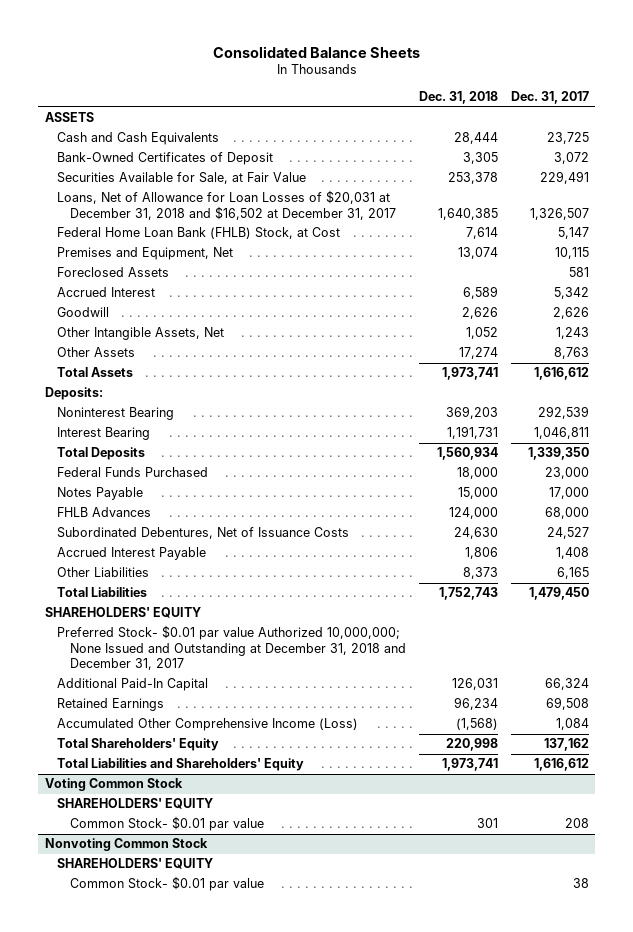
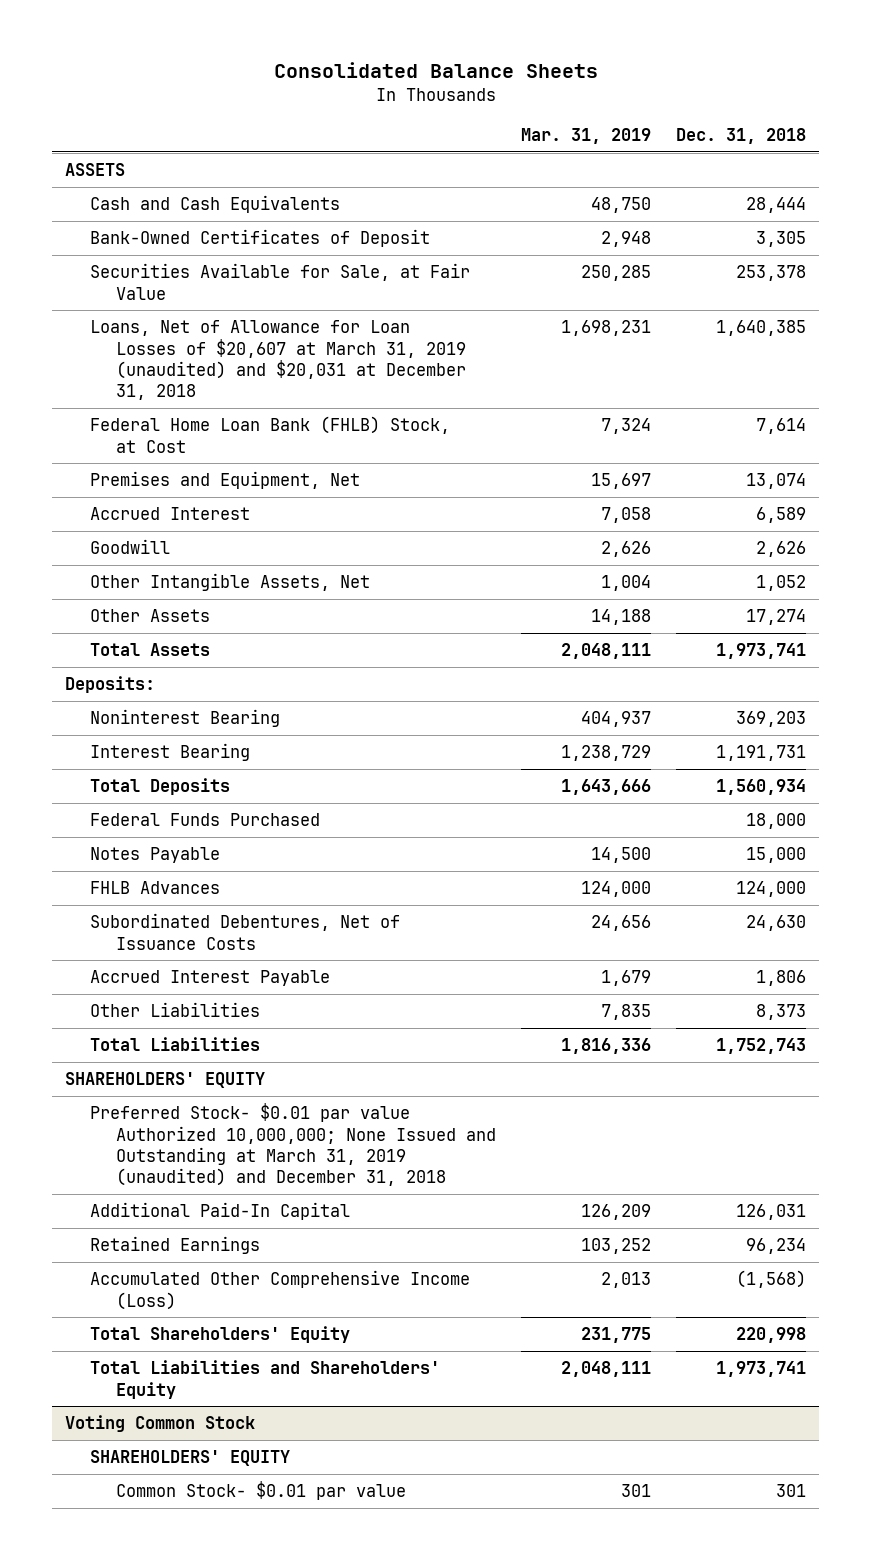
- | Dec. 31, 2018 | Dec. 31, 2017
+ | Mar. 31, 2019 | Dec. 31, 2018
- Loans, Net of Allowance for Loan Losses of $20,031 at December 31, 2018 and $16,502 at December 31, 2017 | 1,640,385 | 1,326,507
+ Loans, Net of Allowance for Loan Losses of $20,607 at March 31, 2019 (unaudited) and $20,031 at December 31, 2018 | 1,698,231 | 1,640,385
- Foreclosed Assets | | 581
- Preferred Stock- $0.01 par value Authorized 10,000,000; None Issued and Outstanding at December 31, 2018 and December 31, 2017
+ Preferred Stock- $0.01 par value Authorized 10,000,000; None Issued and Outstanding at March 31, 2019 (unaudited) and December 31, 2018
- Nonvoting Common Stock
- SHAREHOLDERS' EQUITY
- Common Stock- $0.01 par value | | 38

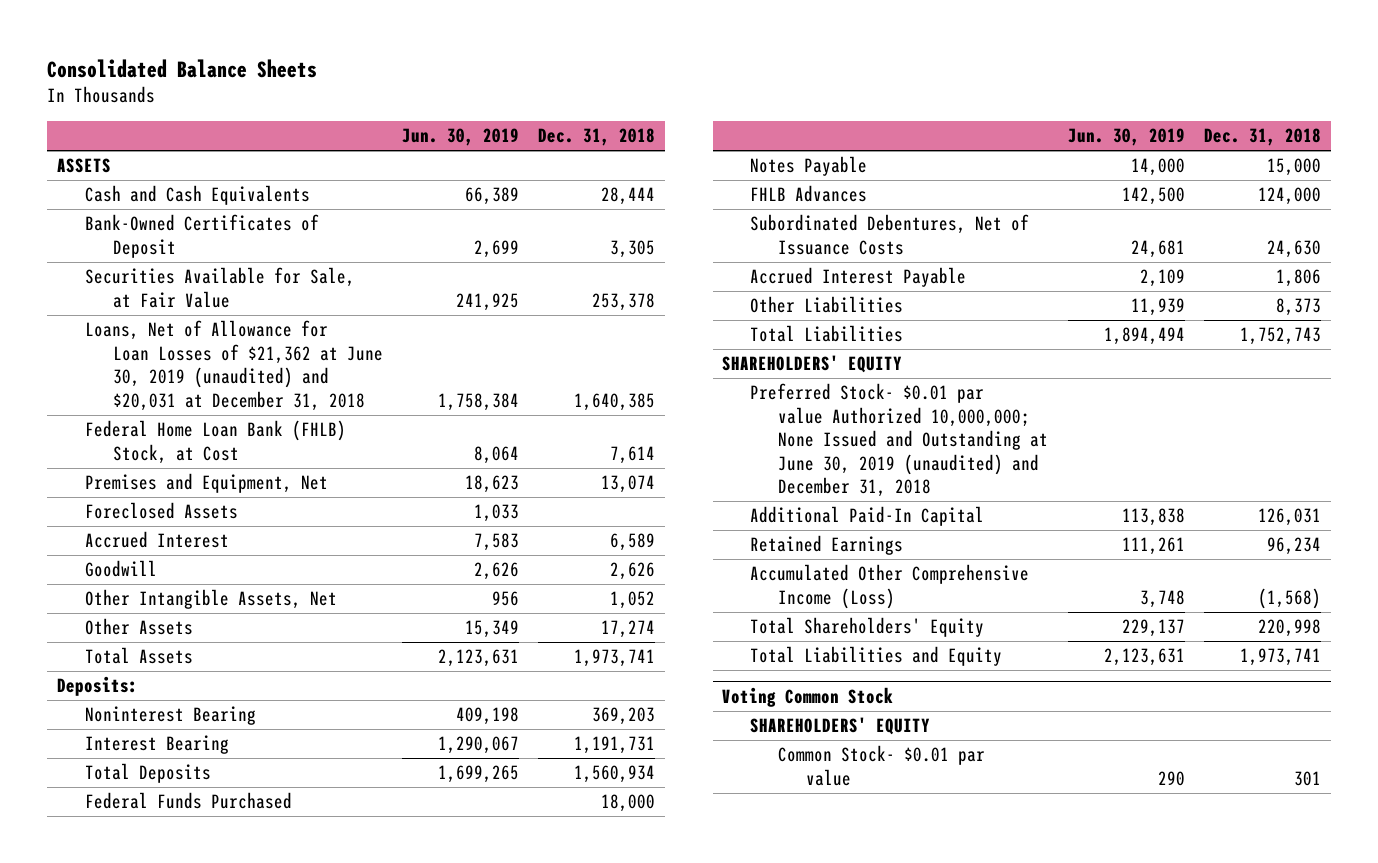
- | Mar. 31, 2019 | Dec. 31, 2018
+ | Jun. 30, 2019 | Dec. 31, 2018
- Loans, Net of Allowance for Loan Losses of $20,607 at March 31, 2019 (unaudited) and $20,031 at December 31, 2018 | 1,698,231 | 1,640,385
+ Loans, Net of Allowance for Loan Losses of $21,362 at June 30, 2019 (unaudited) and $20,031 at December 31, 2018 | 1,758,384 | 1,640,385
+ Foreclosed Assets | 1,033 |
- Preferred Stock- $0.01 par value Authorized 10,000,000; None Issued and Outstanding at March 31, 2019 (unaudited) and December 31, 2018
+ Preferred Stock- $0.01 par value Authorized 10,000,000; None Issued and Outstanding at June 30, 2019 (unaudited) and December 31, 2018
- Total Liabilities and Shareholders' Equity | 2,048,111 | 1,973,741
+ Total Liabilities and Equity | 2,123,631 | 1,973,741

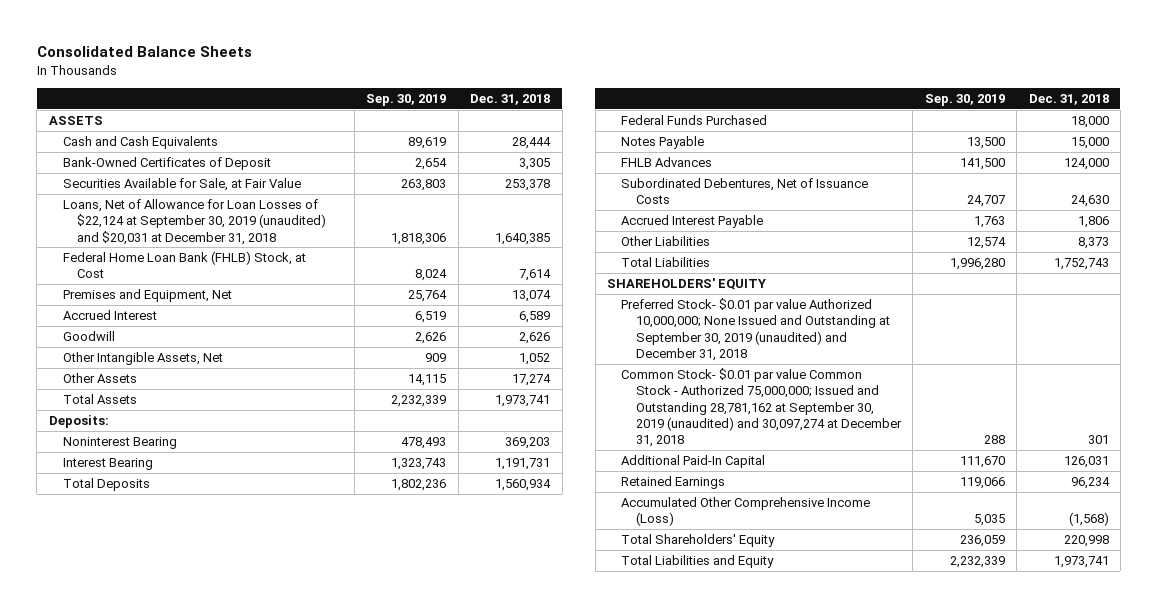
- | Jun. 30, 2019 | Dec. 31, 2018
+ | Sep. 30, 2019 | Dec. 31, 2018
- Loans, Net of Allowance for Loan Losses of $21,362 at June 30, 2019 (unaudited) and $20,031 at December 31, 2018 | 1,758,384 | 1,640,385
+ Loans, Net of Allowance for Loan Losses of $22,124 at September 30, 2019 (unaudited) and $20,031 at December 31, 2018 | 1,818,306 | 1,640,385
- Foreclosed Assets | 1,033 |
- Preferred Stock- $0.01 par value Authorized 10,000,000; None Issued and Outstanding at June 30, 2019 (unaudited) and December 31, 2018
+ Preferred Stock- $0.01 par value Authorized 10,000,000; None Issued and Outstanding at September 30, 2019 (unaudited) and December 31, 2018
+ Common Stock- $0.01 par value Common Stock - Authorized 75,000,000; Issued and Outstanding 28,781,162 at September 30, 2019 (unaudited) and 30,097,274 at December 31, 2018 | 288 | 301
- Voting Common Stock
- SHAREHOLDERS' EQUITY
- Common Stock- $0.01 par value | 290 | 301

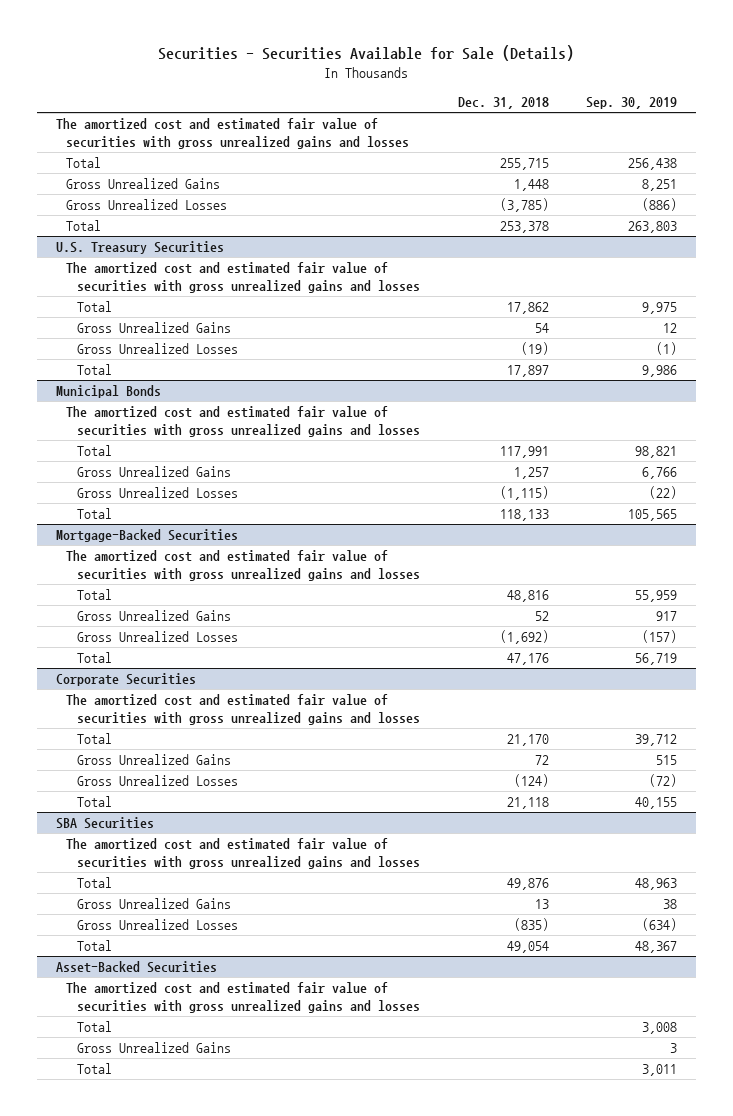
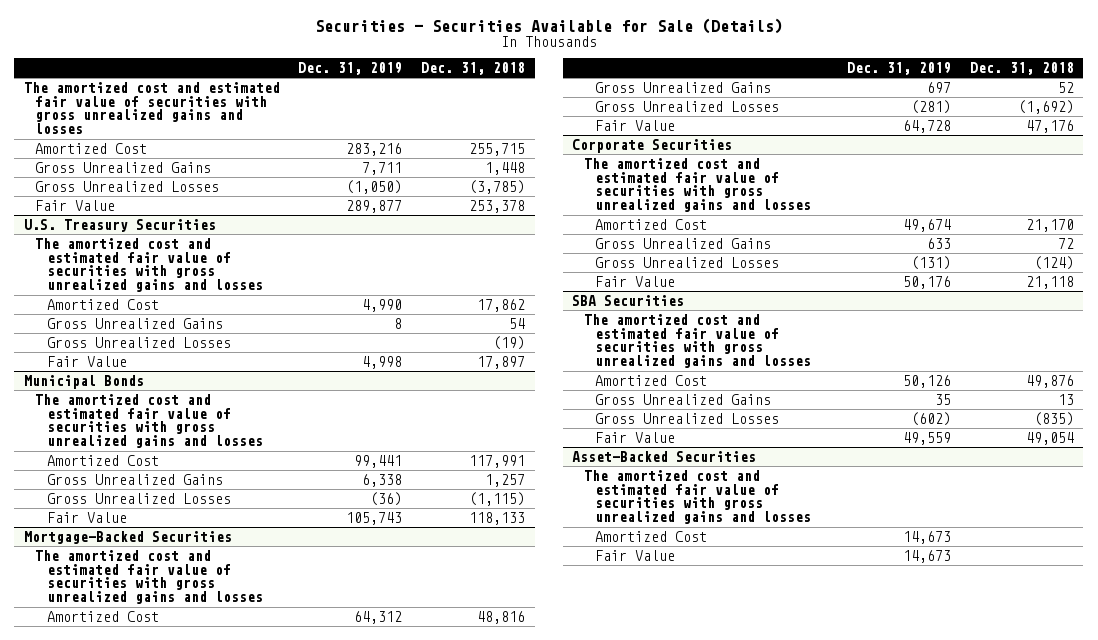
- | Dec. 31, 2018 | Sep. 30, 2019
+ | Dec. 31, 2019 | Dec. 31, 2018
- Total | 255,715 | 256,438
+ Amortized Cost | 283,216 | 255,715
- Total | 253,378 | 263,803
+ Fair Value | 289,877 | 253,378
@ U.S. Treasury Securities
- Total | 17,862 | 9,975
+ Amortized Cost | 4,990 | 17,862
- Total | 17,897 | 9,986
+ Fair Value | 4,998 | 17,897
@ Municipal Bonds
- Total | 117,991 | 98,821
+ Amortized Cost | 99,441 | 117,991
- Total | 118,133 | 105,565
+ Fair Value | 105,743 | 118,133
@ Mortgage-Backed Securities
- Total | 48,816 | 55,959
+ Amortized Cost | 64,312 | 48,816
- Total | 47,176 | 56,719
+ Fair Value | 64,728 | 47,176
@ Corporate Securities
- Total | 21,170 | 39,712
+ Amortized Cost | 49,674 | 21,170
- Total | 21,118 | 40,155
+ Fair Value | 50,176 | 21,118
@ SBA Securities
- Total | 49,876 | 48,963
+ Amortized Cost | 50,126 | 49,876
- Total | 49,054 | 48,367
+ Fair Value | 49,559 | 49,054
@ Asset-Backed Securities
- Total | | 3,008
- Gross Unrealized Gains | | 3
- Total | | 3,011
+ Amortized Cost | 14,673 |
+ Fair Value | 14,673 |

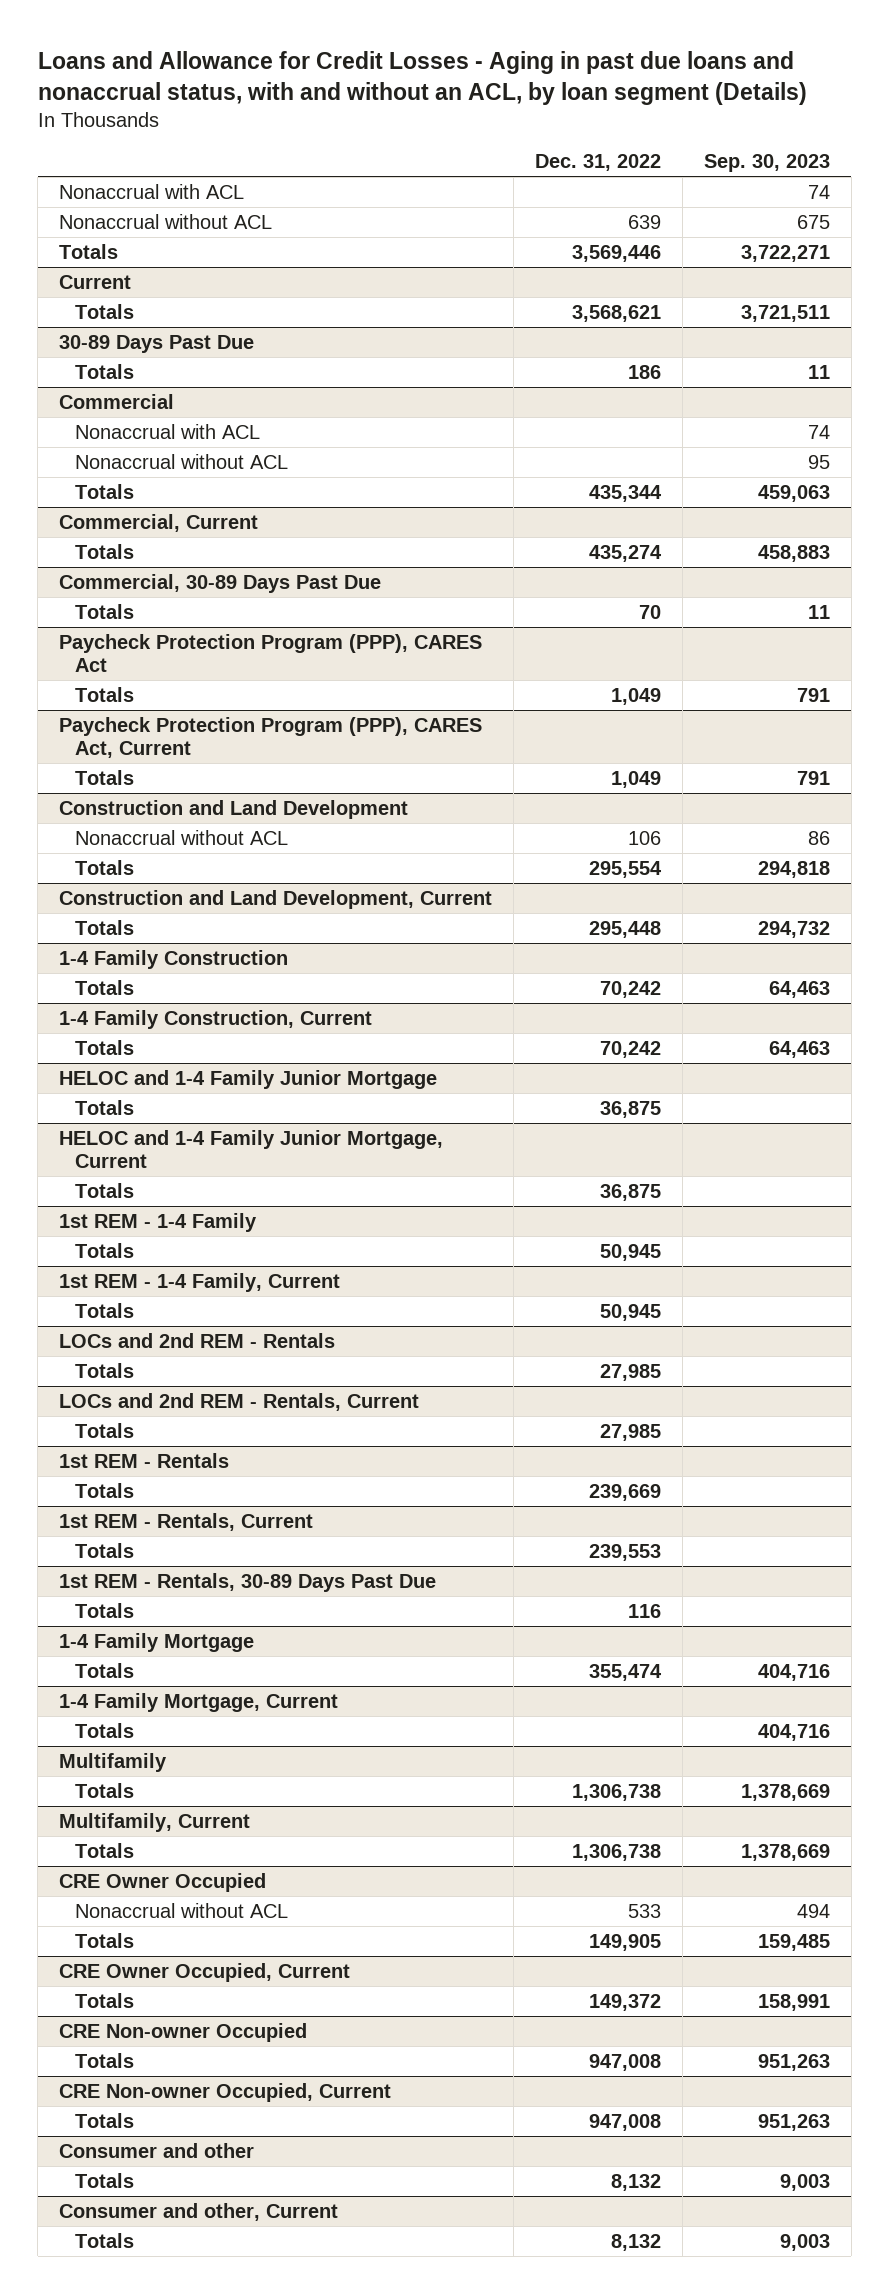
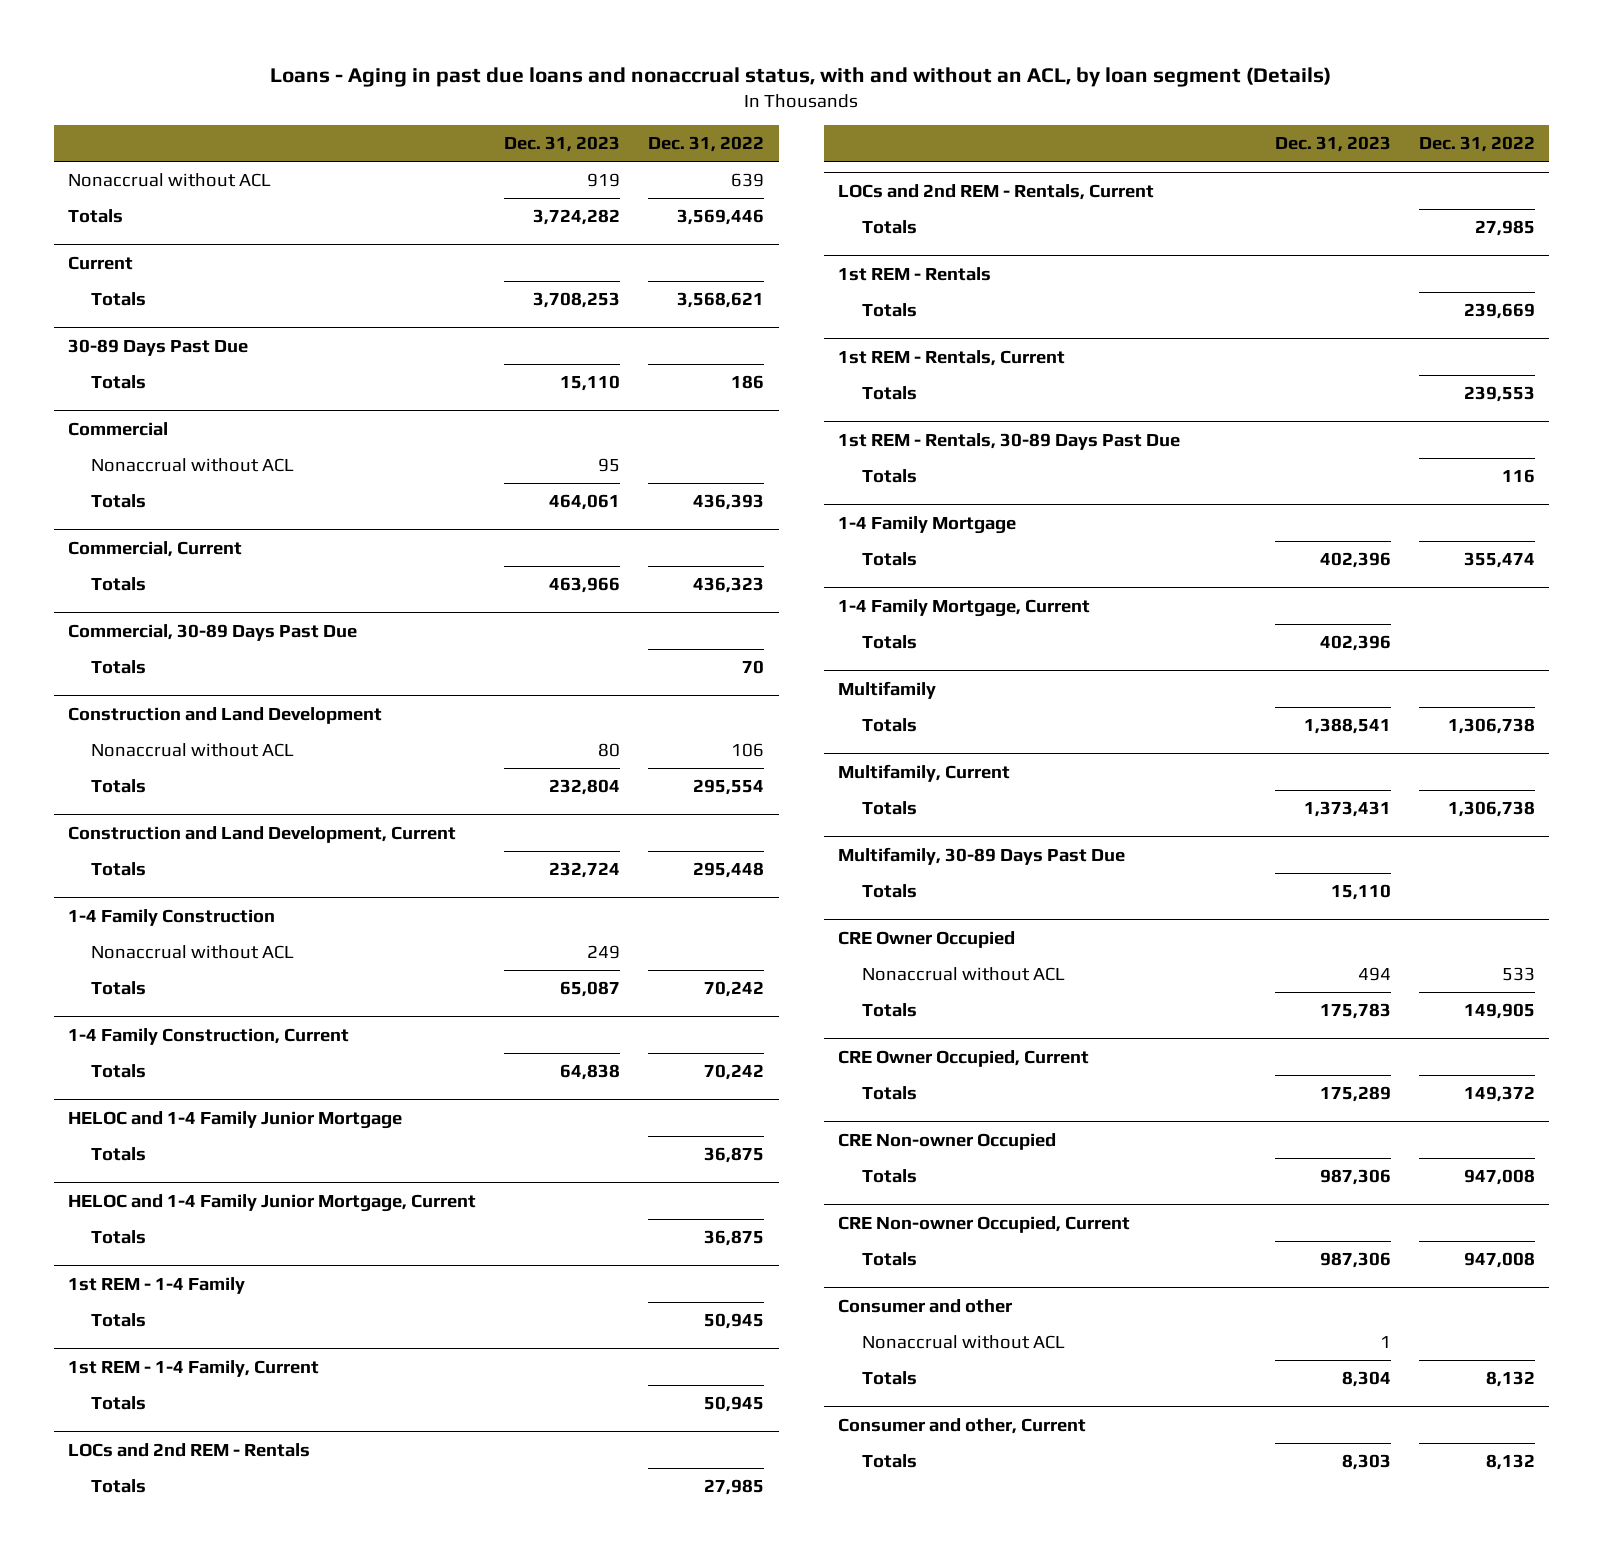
- Loans and Allowance for Credit Losses - Aging in past due loans and nonaccrual status, with and without an ACL, by loan segment (Details)
+ Loans - Aging in past due loans and nonaccrual status, with and without an ACL, by loan segment (Details)
- | Dec. 31, 2022 | Sep. 30, 2023
+ | Dec. 31, 2023 | Dec. 31, 2022
- Nonaccrual with ACL | | 74
@ Commercial
- Nonaccrual with ACL | | 74
- Totals | 435,344 | 459,063
+ Totals | 464,061 | 436,393
@ Commercial, Current
- Totals | 435,274 | 458,883
+ Totals | 463,966 | 436,323
- Paycheck Protection Program (PPP), CARES Act
- Totals | 1,049 | 791
- Paycheck Protection Program (PPP), CARES Act, Current
- Totals | 1,049 | 791
@ 1-4 Family Construction
+ Nonaccrual without ACL | 249 |
+ Multifamily, 30-89 Days Past Due
+ Totals | 15,110 |
@ Consumer and other
+ Nonaccrual without ACL | 1 |

